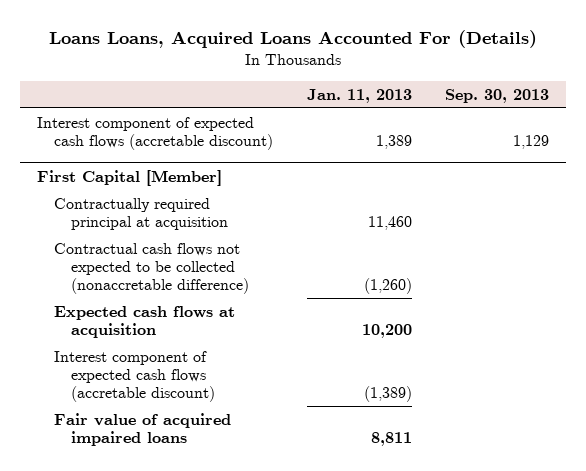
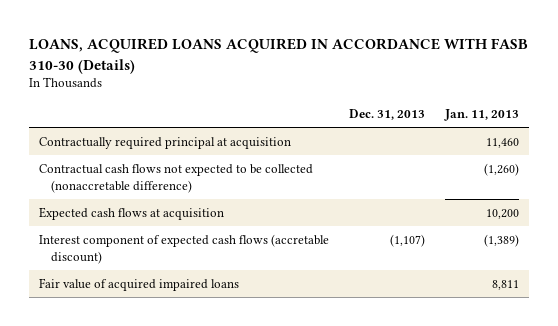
- Loans Loans, Acquired Loans Accounted For (Details)
+ LOANS, ACQUIRED LOANS ACQUIRED IN ACCORDANCE WITH FASB 310-30 (Details)
- | Jan. 11, 2013 | Sep. 30, 2013
+ | Dec. 31, 2013 | Jan. 11, 2013
- Interest component of expected cash flows (accretable discount) | 1,389 | 1,129
- First Capital [Member]

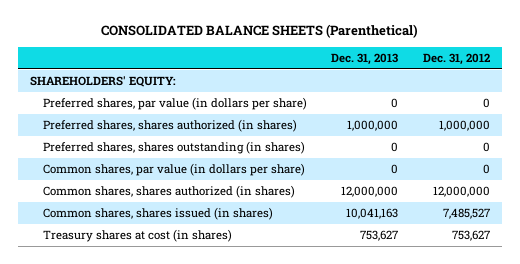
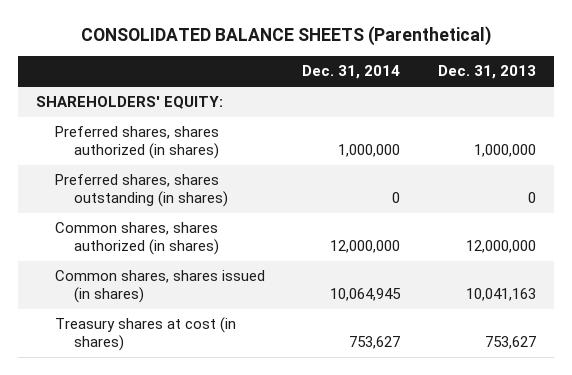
- | Dec. 31, 2013 | Dec. 31, 2012
+ | Dec. 31, 2014 | Dec. 31, 2013
- Preferred shares, par value (in dollars per share) | 0 | 0
- Common shares, par value (in dollars per share) | 0 | 0

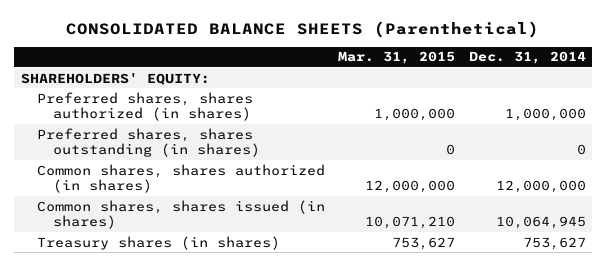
- | Dec. 31, 2014 | Dec. 31, 2013
+ | Mar. 31, 2015 | Dec. 31, 2014
- Treasury shares at cost (in shares) | 753,627 | 753,627
+ Treasury shares (in shares) | 753,627 | 753,627

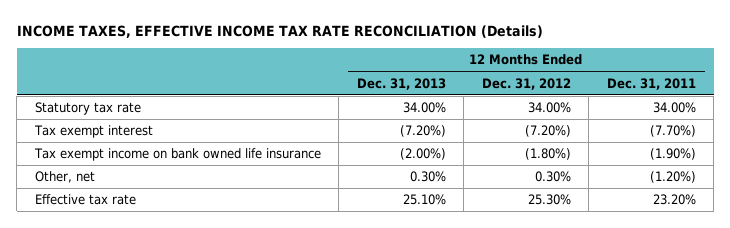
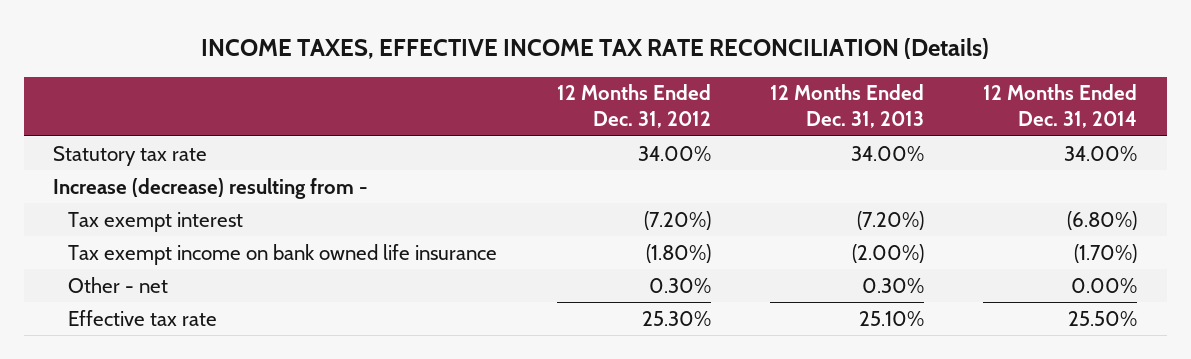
- | 12 Months Ended Dec. 31, 2013 | 12 Months Ended Dec. 31, 2012 | 12 Months Ended Dec. 31, 2011
+ | 12 Months Ended Dec. 31, 2012 | 12 Months Ended Dec. 31, 2013 | 12 Months Ended Dec. 31, 2014
+ Increase (decrease) resulting from -
- Other, net | 0.30% | 0.30% | (1.20%)
+ Other - net | 0.30% | 0.30% | 0.00%

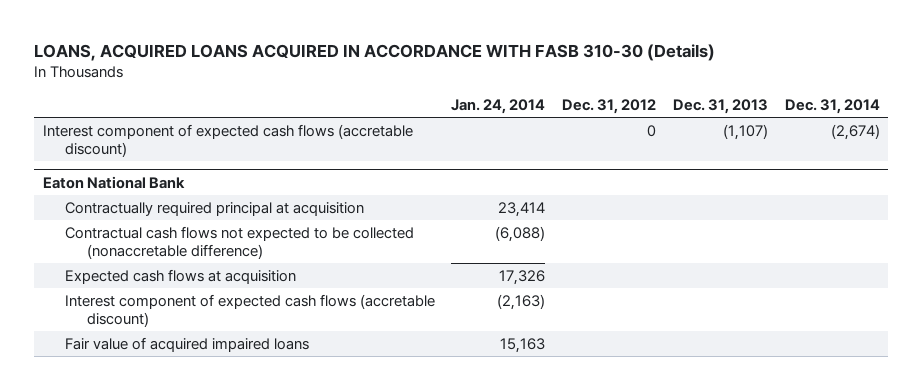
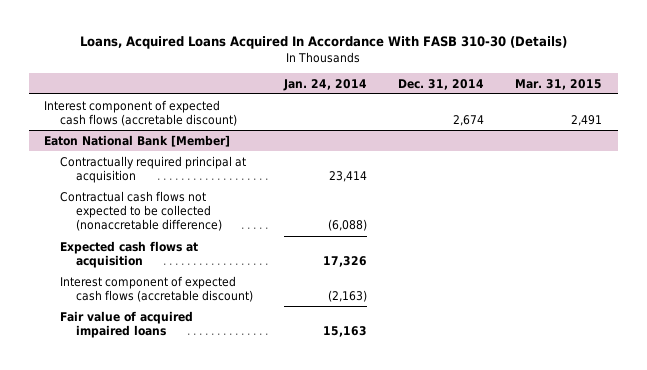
- LOANS, ACQUIRED LOANS ACQUIRED IN ACCORDANCE WITH FASB 310-30 (Details)
+ Loans, Acquired Loans Acquired In Accordance With FASB 310-30 (Details)
- | Jan. 24, 2014 | Dec. 31, 2012 | Dec. 31, 2013 | Dec. 31, 2014
+ | Jan. 24, 2014 | Dec. 31, 2014 | Mar. 31, 2015
- Interest component of expected cash flows (accretable discount) | | 0 | (1,107) | (2,674)
- Eaton National Bank
+ Interest component of expected cash flows (accretable discount) | | 2,674 | 2,491
+ Eaton National Bank [Member]

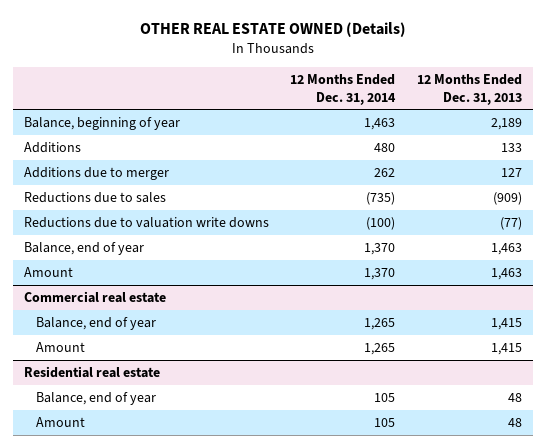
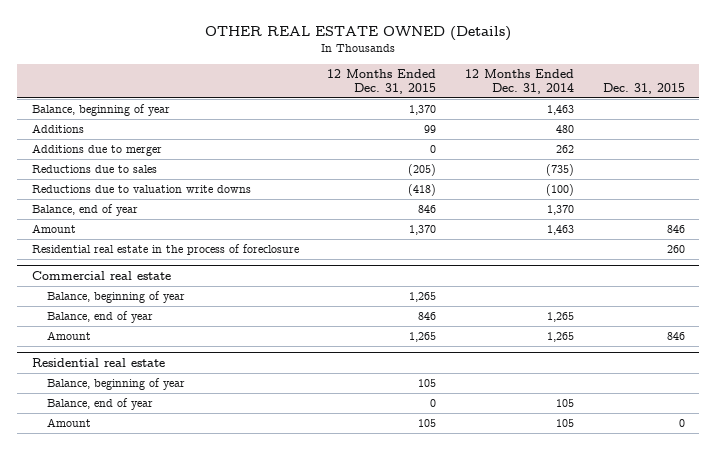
- | 12 Months Ended Dec. 31, 2014 | 12 Months Ended Dec. 31, 2013
+ | 12 Months Ended Dec. 31, 2015 | 12 Months Ended Dec. 31, 2014 | Dec. 31, 2015
- Amount | 1,370 | 1,463
+ Amount | 1,370 | 1,463 | 846
+ Residential real estate in the process of foreclosure | | | 260
@ Commercial real estate
+ Balance, beginning of year | 1,265 | |
@ Residential real estate
+ Balance, beginning of year | 105 | |

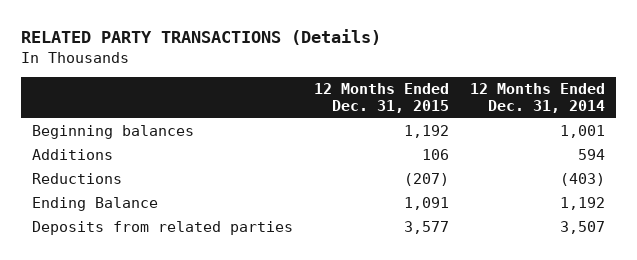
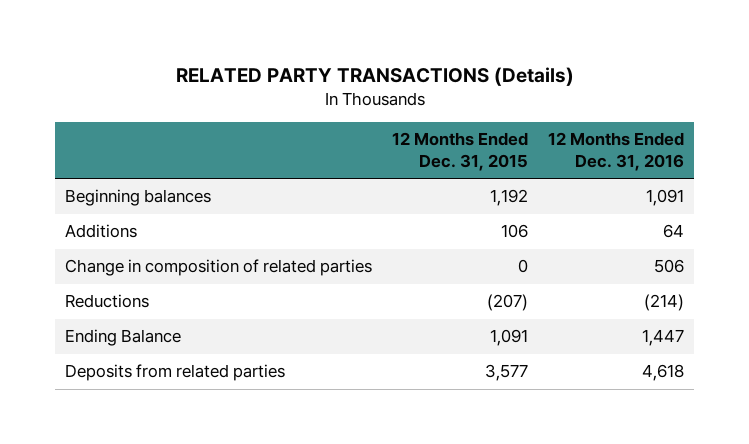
- | 12 Months Ended Dec. 31, 2015 | 12 Months Ended Dec. 31, 2014
+ | 12 Months Ended Dec. 31, 2015 | 12 Months Ended Dec. 31, 2016
+ Change in composition of related parties | 0 | 506

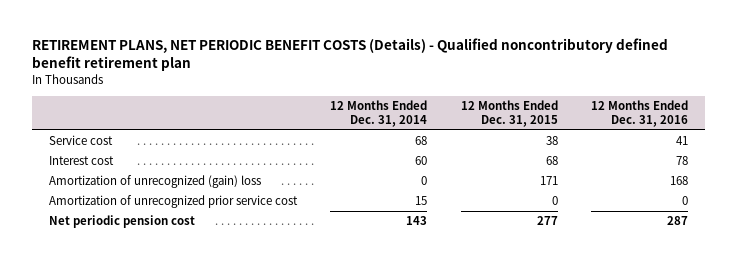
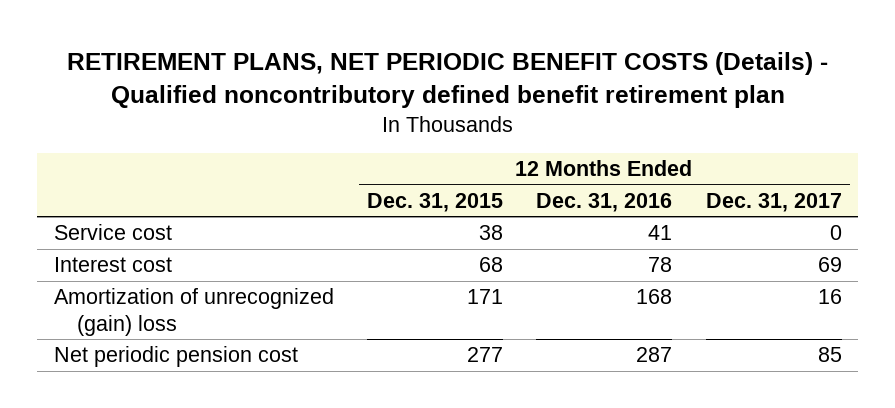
- | 12 Months Ended Dec. 31, 2014 | 12 Months Ended Dec. 31, 2015 | 12 Months Ended Dec. 31, 2016
+ | 12 Months Ended Dec. 31, 2015 | 12 Months Ended Dec. 31, 2016 | 12 Months Ended Dec. 31, 2017
- Amortization of unrecognized prior service cost | 15 | 0 | 0

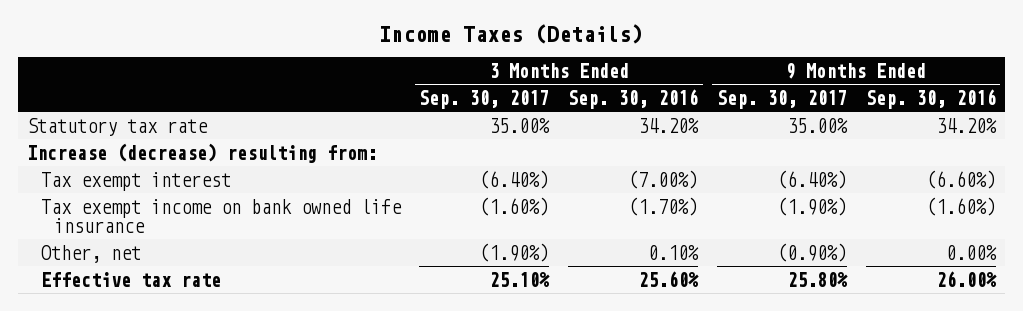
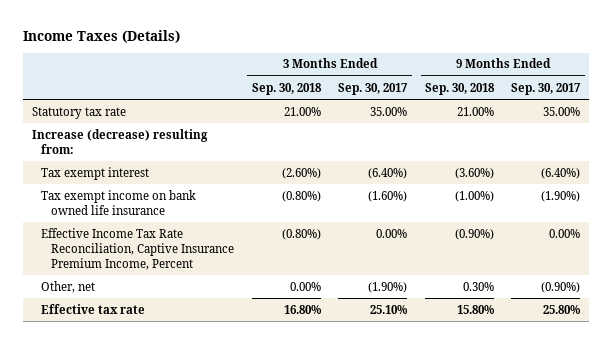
- | 3 Months Ended Sep. 30, 2017 | 3 Months Ended Sep. 30, 2016 | 9 Months Ended Sep. 30, 2017 | 9 Months Ended Sep. 30, 2016
+ | 3 Months Ended Sep. 30, 2018 | 3 Months Ended Sep. 30, 2017 | 9 Months Ended Sep. 30, 2018 | 9 Months Ended Sep. 30, 2017
+ Effective Income Tax Rate Reconciliation, Captive Insurance Premium Income, Percent | (0.80%) | 0.00% | (0.90%) | 0.00%

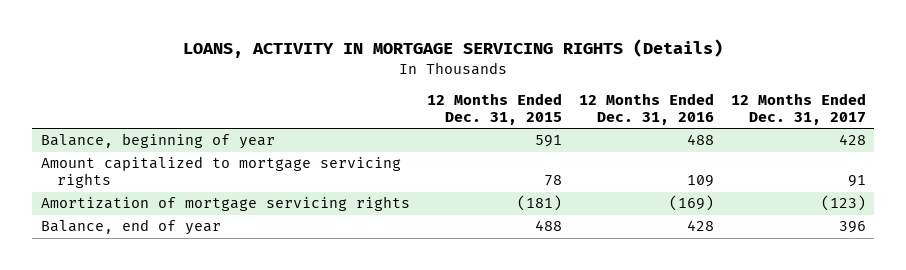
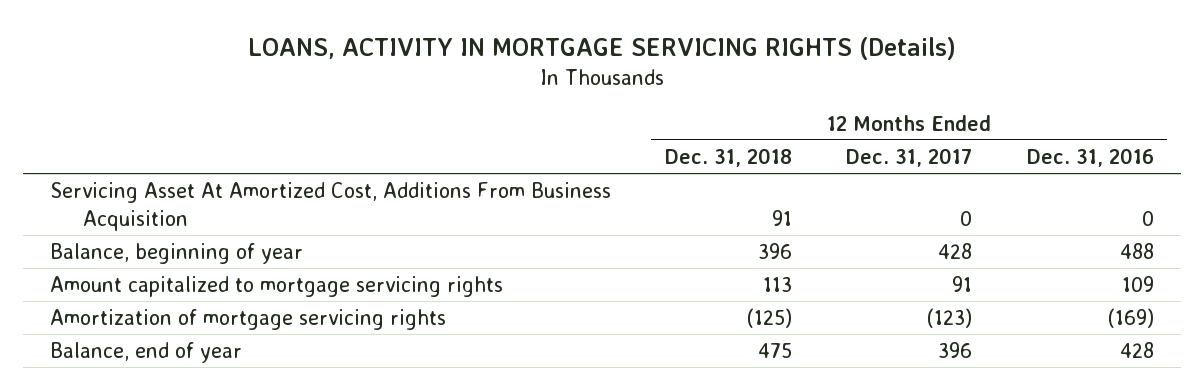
- | 12 Months Ended Dec. 31, 2015 | 12 Months Ended Dec. 31, 2016 | 12 Months Ended Dec. 31, 2017
+ | 12 Months Ended Dec. 31, 2018 | 12 Months Ended Dec. 31, 2017 | 12 Months Ended Dec. 31, 2016
+ Servicing Asset At Amortized Cost, Additions From Business Acquisition | 91 | 0 | 0

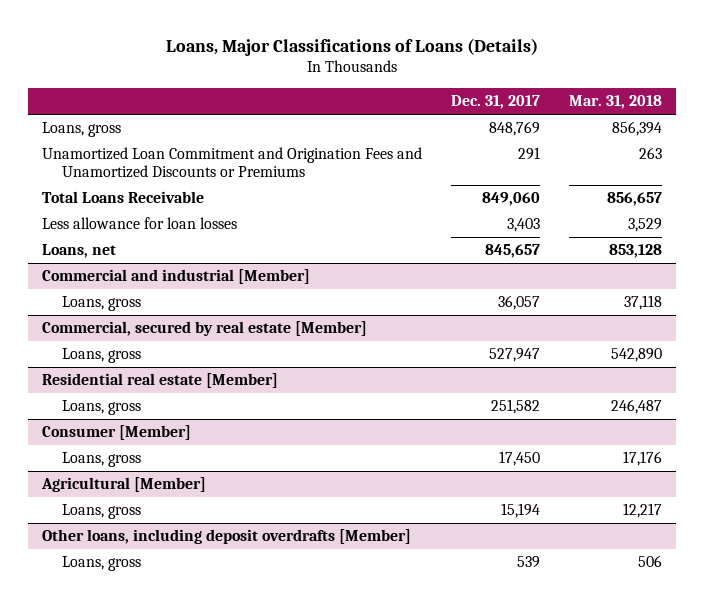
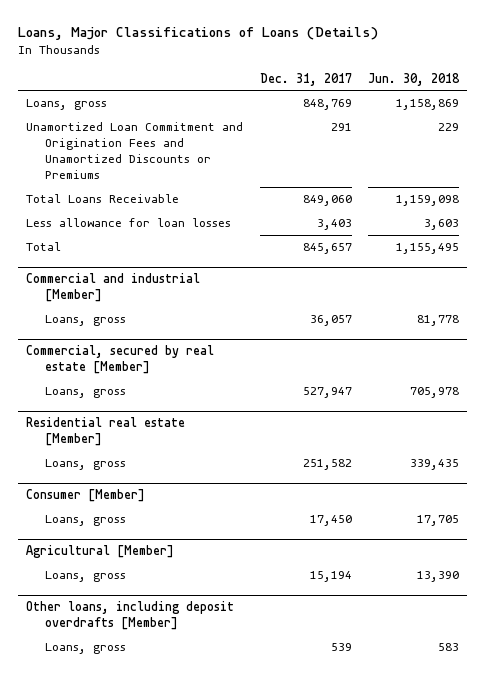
- | Dec. 31, 2017 | Mar. 31, 2018
+ | Dec. 31, 2017 | Jun. 30, 2018
- Loans, net | 845,657 | 853,128
+ Total | 845,657 | 1,155,495

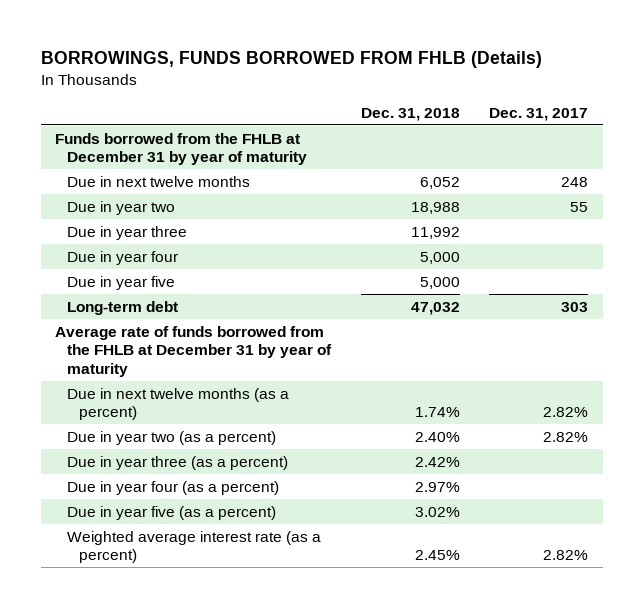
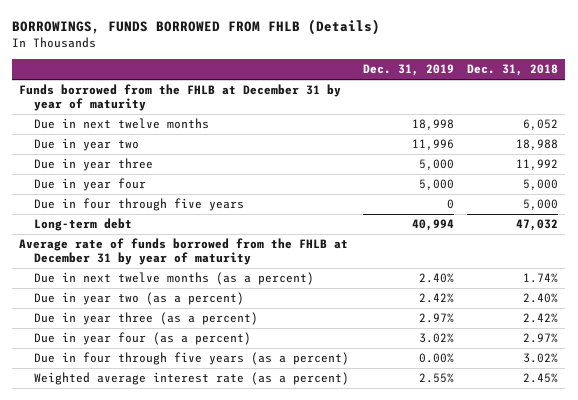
- | Dec. 31, 2018 | Dec. 31, 2017
+ | Dec. 31, 2019 | Dec. 31, 2018
- Due in year five | 5,000 |
+ Due in four through five years | 0 | 5,000
- Due in year five (as a percent) | 3.02% |
+ Due in four through five years (as a percent) | 0.00% | 3.02%

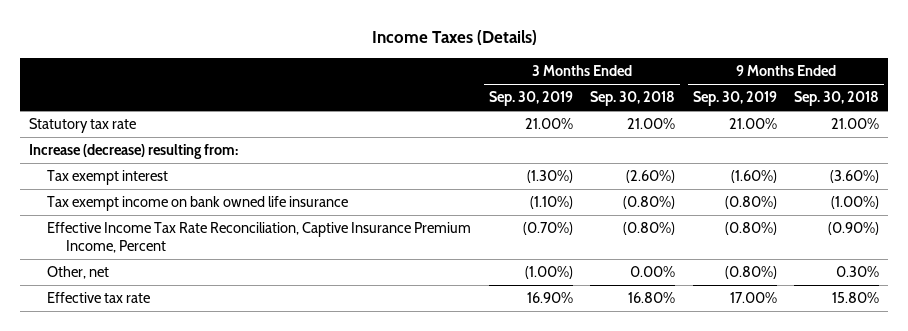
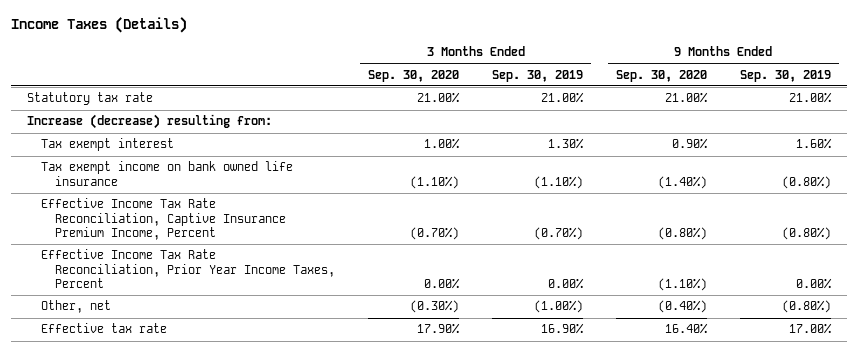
- | 3 Months Ended Sep. 30, 2019 | 3 Months Ended Sep. 30, 2018 | 9 Months Ended Sep. 30, 2019 | 9 Months Ended Sep. 30, 2018
+ | 3 Months Ended Sep. 30, 2020 | 3 Months Ended Sep. 30, 2019 | 9 Months Ended Sep. 30, 2020 | 9 Months Ended Sep. 30, 2019
- Tax exempt interest | (1.30%) | (2.60%) | (1.60%) | (3.60%)
+ Tax exempt interest | 1.00% | 1.30% | 0.90% | 1.60%
+ Effective Income Tax Rate Reconciliation, Prior Year Income Taxes, Percent | 0.00% | 0.00% | (1.10%) | 0.00%

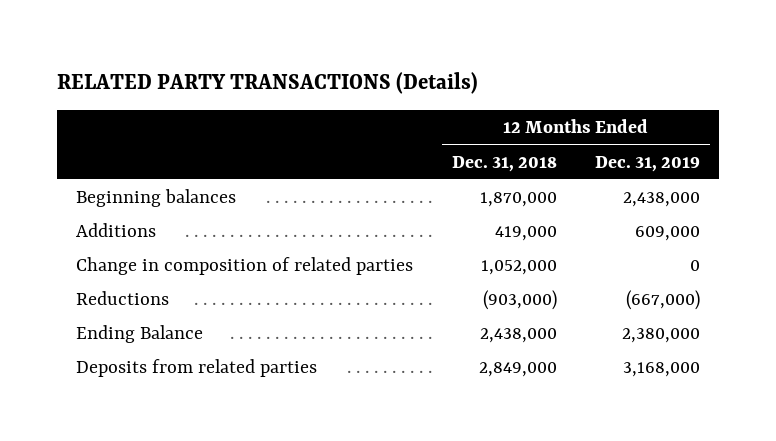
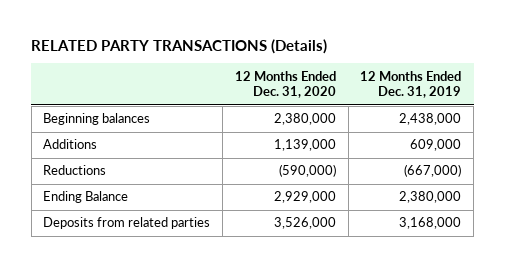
- | 12 Months Ended Dec. 31, 2018 | 12 Months Ended Dec. 31, 2019
+ | 12 Months Ended Dec. 31, 2020 | 12 Months Ended Dec. 31, 2019
- Change in composition of related parties | 1,052,000 | 0

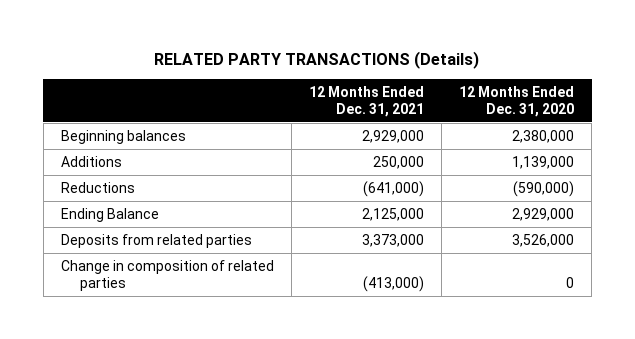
- | 12 Months Ended Dec. 31, 2020 | 12 Months Ended Dec. 31, 2019
+ | 12 Months Ended Dec. 31, 2021 | 12 Months Ended Dec. 31, 2020
+ Change in composition of related parties | (413,000) | 0

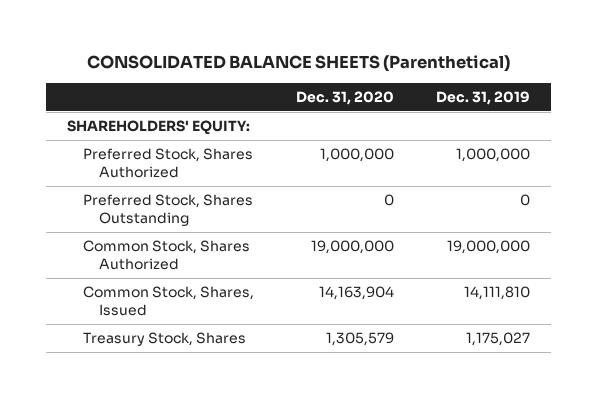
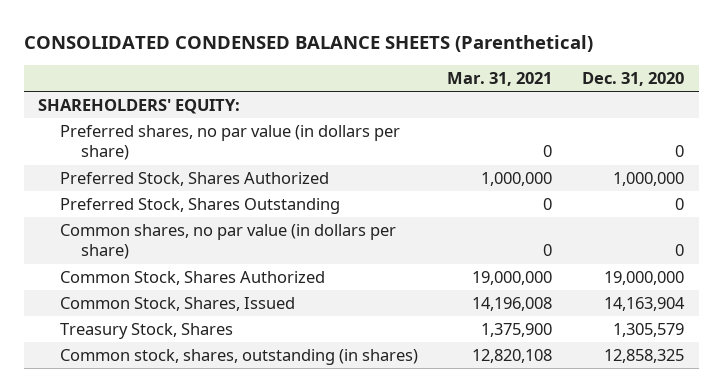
- CONSOLIDATED BALANCE SHEETS (Parenthetical)
+ CONSOLIDATED CONDENSED BALANCE SHEETS (Parenthetical)
- | Dec. 31, 2020 | Dec. 31, 2019
+ | Mar. 31, 2021 | Dec. 31, 2020
+ Preferred shares, no par value (in dollars per share) | 0 | 0
+ Common shares, no par value (in dollars per share) | 0 | 0
+ Common stock, shares, outstanding (in shares) | 12,820,108 | 12,858,325

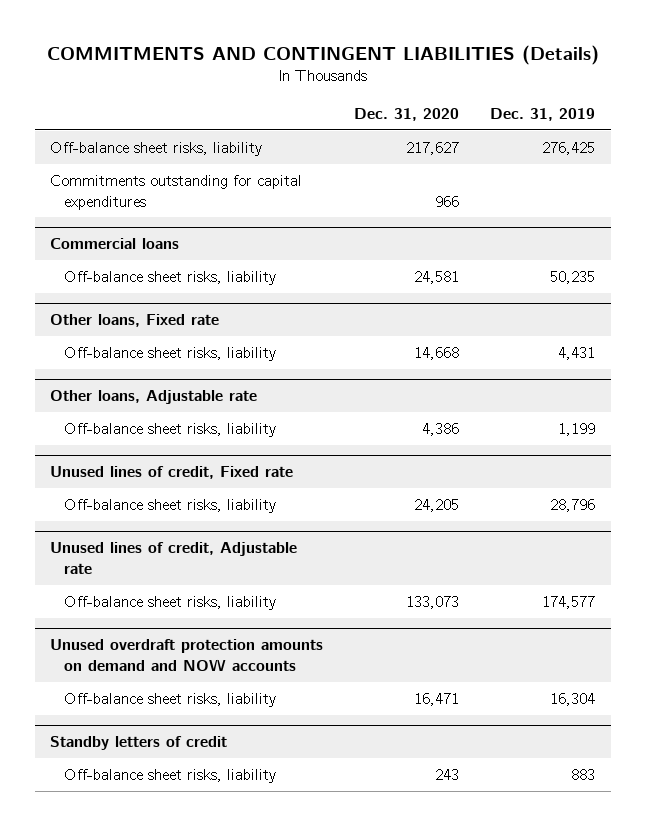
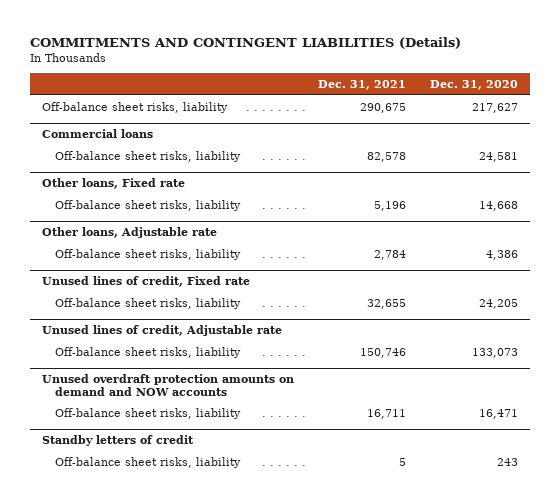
- | Dec. 31, 2020 | Dec. 31, 2019
+ | Dec. 31, 2021 | Dec. 31, 2020
- Commitments outstanding for capital expenditures | 966 |

